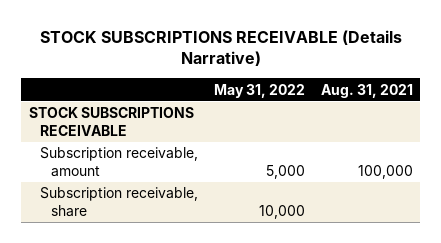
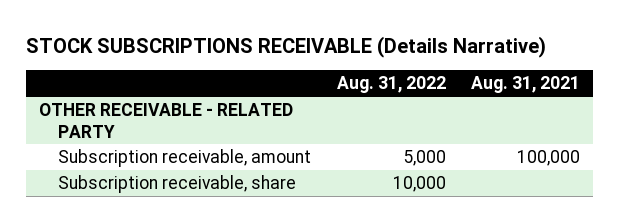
- | May 31, 2022 | Aug. 31, 2021
+ | Aug. 31, 2022 | Aug. 31, 2021
- STOCK SUBSCRIPTIONS RECEIVABLE
+ OTHER RECEIVABLE - RELATED PARTY

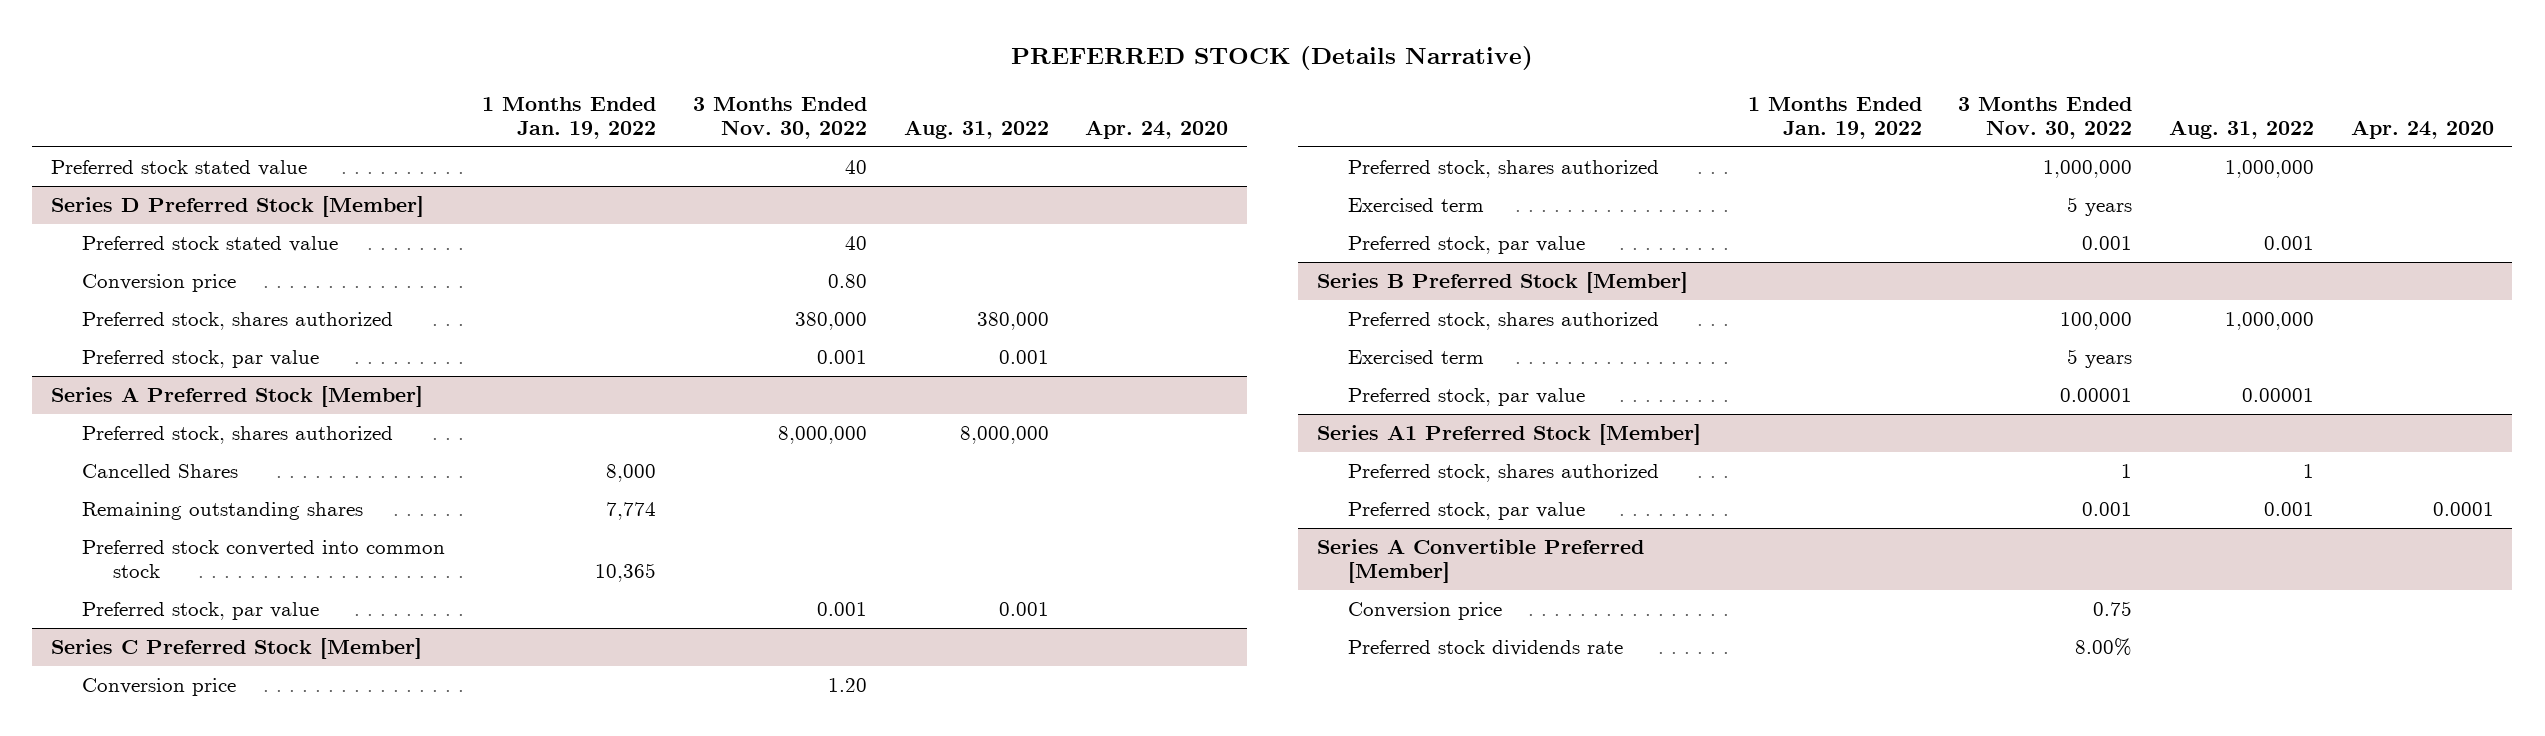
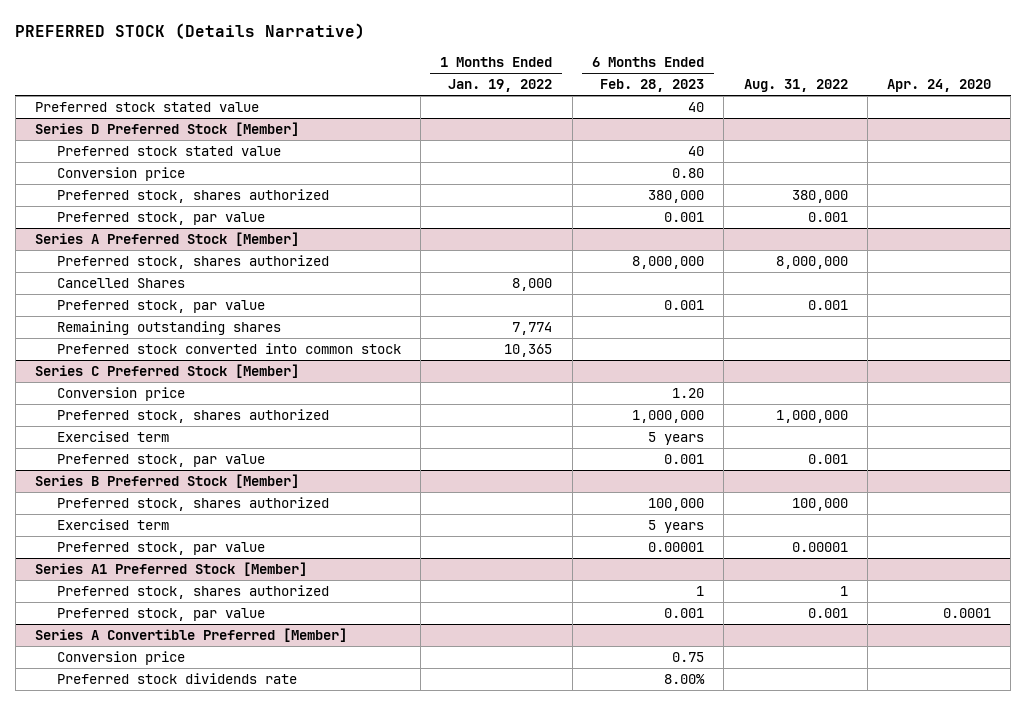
- | 1 Months Ended Jan. 19, 2022 | 3 Months Ended Nov. 30, 2022 | Aug. 31, 2022 | Apr. 24, 2020
+ | 1 Months Ended Jan. 19, 2022 | 6 Months Ended Feb. 28, 2023 | Aug. 31, 2022 | Apr. 24, 2020
@ Series A Preferred Stock [Member]
moved up: Preferred stock, par value | | 0.001 | 0.001 |
@ Series B Preferred Stock [Member]
- Preferred stock, shares authorized | | 100,000 | 1,000,000 |
+ Preferred stock, shares authorized | | 100,000 | 100,000 |

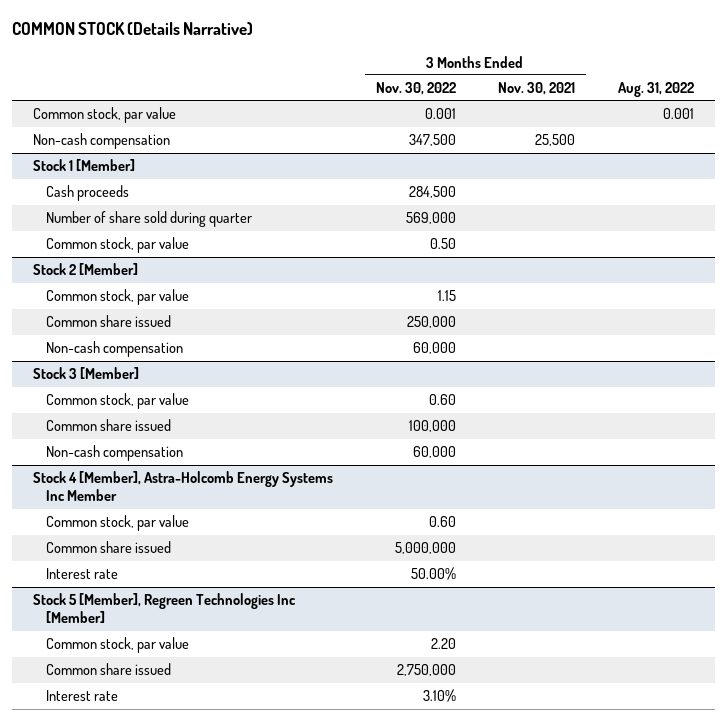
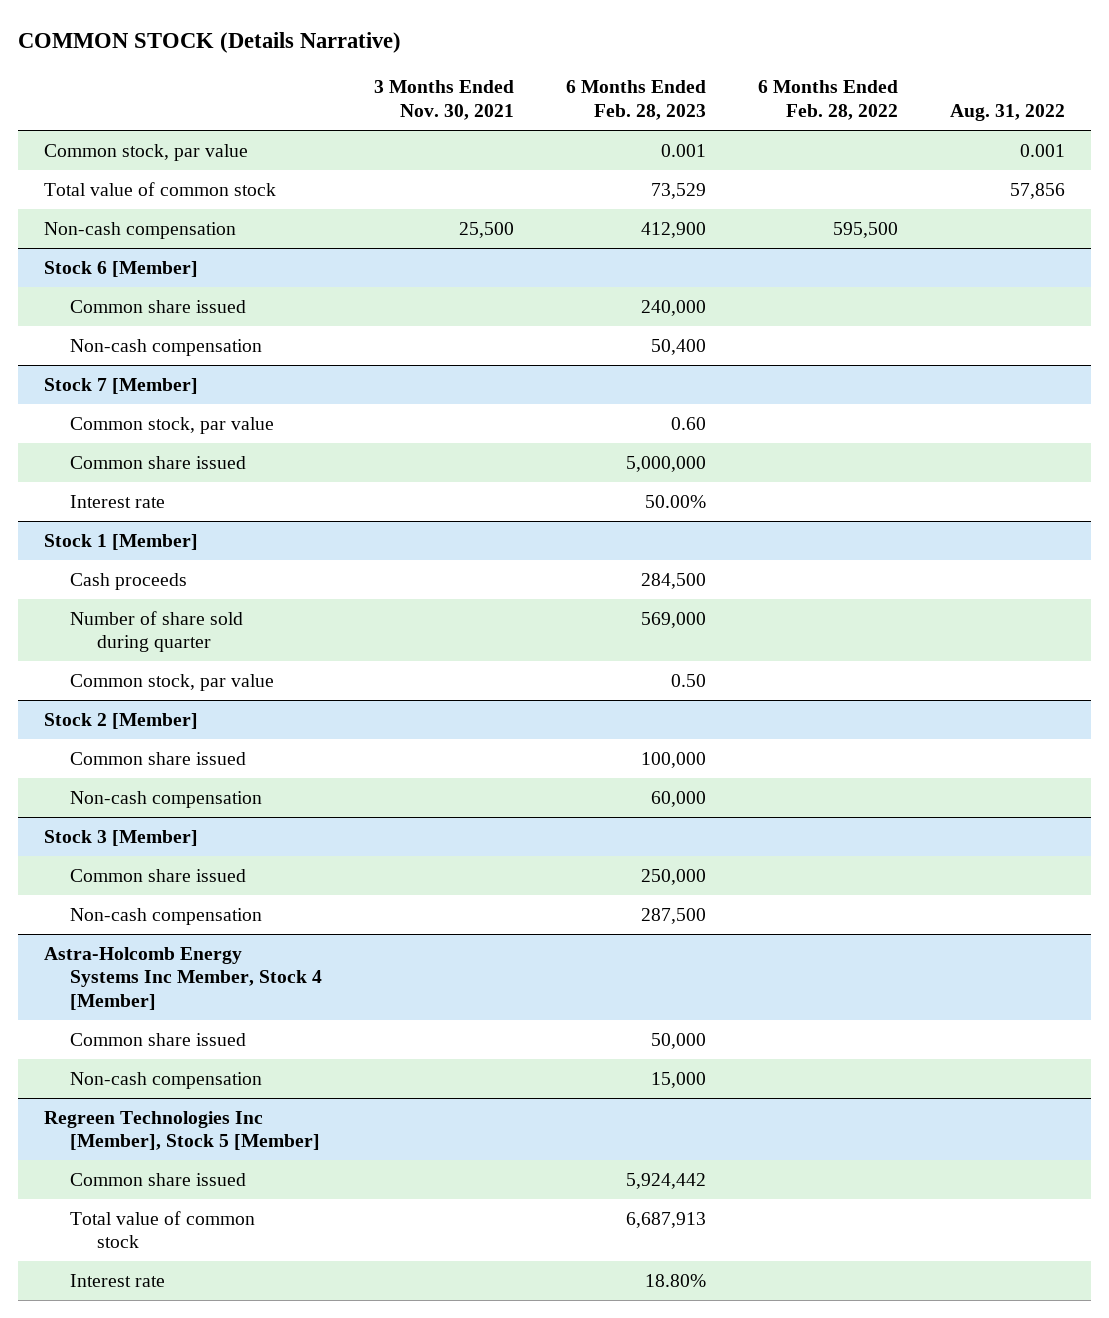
- | 3 Months Ended Nov. 30, 2022 | 3 Months Ended Nov. 30, 2021 | Aug. 31, 2022
+ | 3 Months Ended Nov. 30, 2021 | 6 Months Ended Feb. 28, 2023 | 6 Months Ended Feb. 28, 2022 | Aug. 31, 2022
+ Total value of common stock | | 73,529 | | 57,856
+ Stock 6 [Member]
+ Common share issued | | 240,000 | |
+ Non-cash compensation | | 50,400 | |
+ Stock 7 [Member]
+ Common stock, par value | | 0.60 | |
+ Common share issued | | 5,000,000 | |
+ Interest rate | | 50.00% | |
@ Stock 2 [Member]
- Common stock, par value | 1.15 | |
@ Stock 3 [Member]
- Common stock, par value | 0.60 | |
- Stock 4 [Member], Astra-Holcomb Energy Systems Inc Member
- Common stock, par value | 0.60 | |
+ Astra-Holcomb Energy Systems Inc Member, Stock 4 [Member]
- Interest rate | 50.00% | |
- Stock 5 [Member], Regreen Technologies Inc [Member]
- Common stock, par value | 2.20 | |
+ Non-cash compensation | | 15,000 | |
+ Regreen Technologies Inc [Member], Stock 5 [Member]
+ Total value of common stock | | 6,687,913 | |

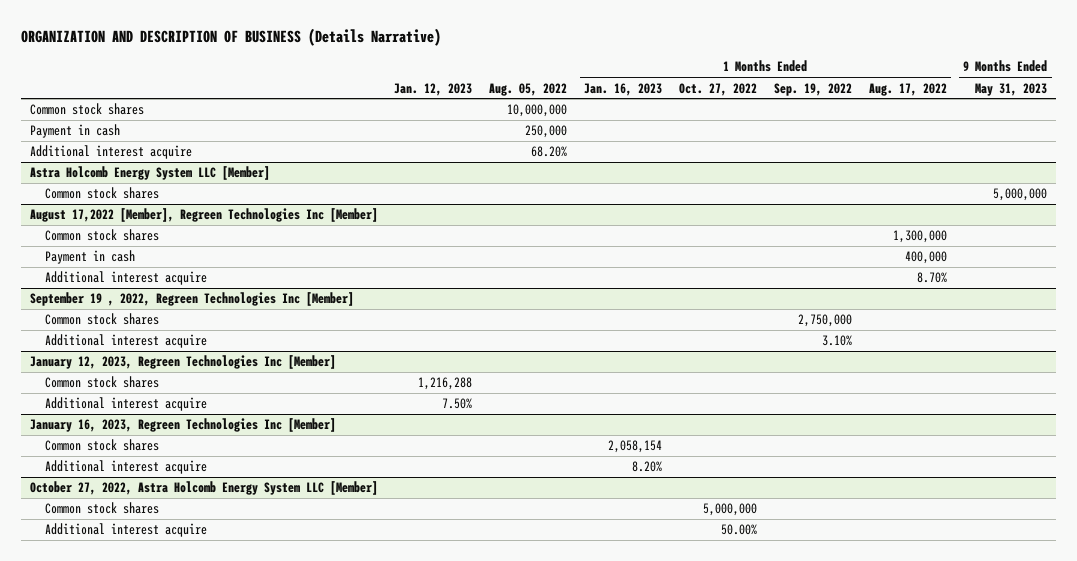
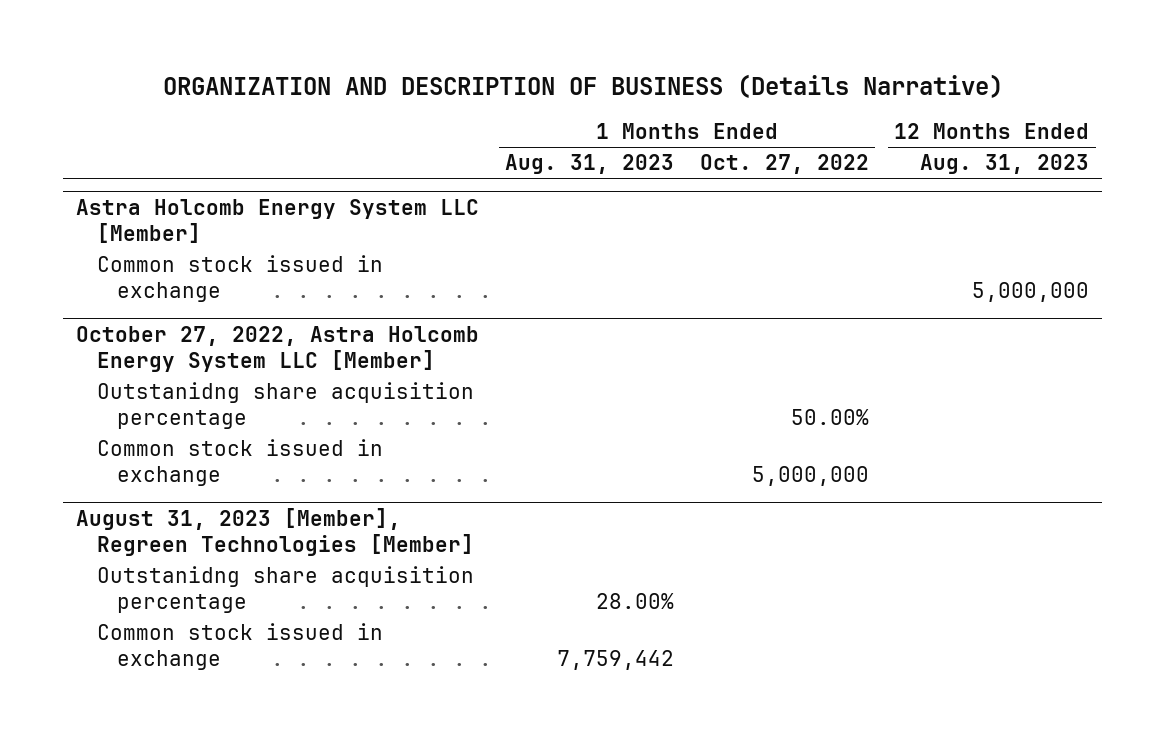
- | Jan. 12, 2023 | Aug. 05, 2022 | 1 Months Ended Jan. 16, 2023 | 1 Months Ended Oct. 27, 2022 | 1 Months Ended Sep. 19, 2022 | 1 Months Ended Aug. 17, 2022 | 9 Months Ended May 31, 2023
+ | 1 Months Ended Aug. 31, 2023 | 1 Months Ended Oct. 27, 2022 | 12 Months Ended Aug. 31, 2023
- Common stock shares | | 10,000,000 | | | | |
- Payment in cash | | 250,000 | | | | |
- Additional interest acquire | | 68.20% | | | | |
@ Astra Holcomb Energy System LLC [Member]
- Common stock shares | | | | | | | 5,000,000
- August 17,2022 [Member], Regreen Technologies Inc [Member]
- Common stock shares | | | | | | 1,300,000 |
- Payment in cash | | | | | | 400,000 |
- Additional interest acquire | | | | | | 8.70% |
- September 19 , 2022, Regreen Technologies Inc [Member]
- Common stock shares | | | | | 2,750,000 | |
- Additional interest acquire | | | | | 3.10% | |
- January 12, 2023, Regreen Technologies Inc [Member]
- Common stock shares | 1,216,288 | | | | | |
- Additional interest acquire | 7.50% | | | | | |
- January 16, 2023, Regreen Technologies Inc [Member]
- Common stock shares | | | 2,058,154 | | | |
- Additional interest acquire | | | 8.20% | | | |
@ Astra Holcomb Energy System LLC [Member]
+ Common stock issued in exchange | | | 5,000,000
@ October 27, 2022, Astra Holcomb Energy System LLC [Member]
- Common stock shares | | | | 5,000,000 | | |
- Additional interest acquire | | | | 50.00% | | |
+ Outstanidng share acquisition percentage | | 50.00% |
+ Common stock issued in exchange | | 5,000,000 |
+ August 31, 2023 [Member], Regreen Technologies [Member]
+ Outstanidng share acquisition percentage | 28.00% | |
+ Common stock issued in exchange | 7,759,442 | |

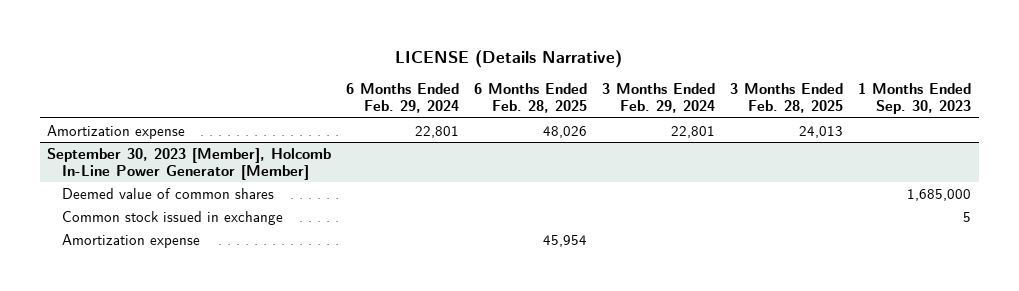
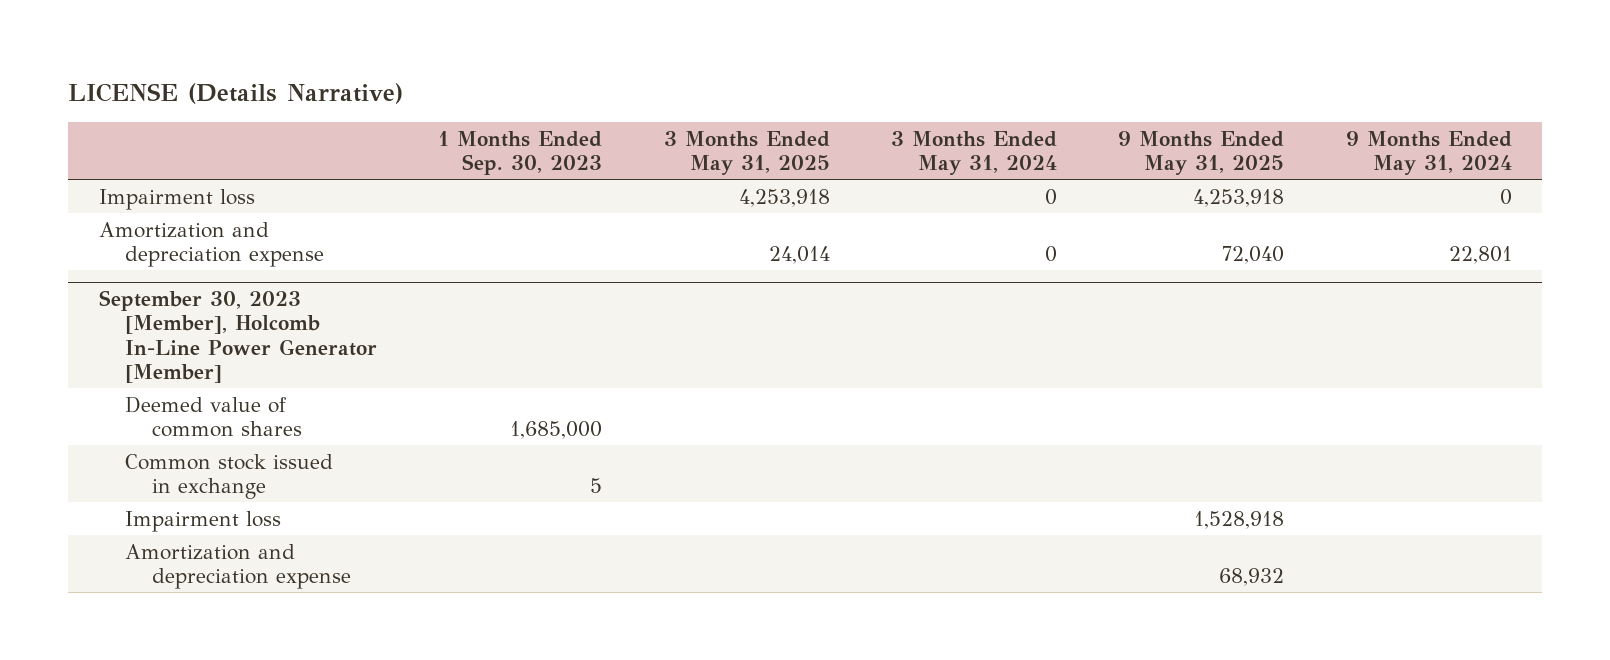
- | 6 Months Ended Feb. 29, 2024 | 6 Months Ended Feb. 28, 2025 | 3 Months Ended Feb. 29, 2024 | 3 Months Ended Feb. 28, 2025 | 1 Months Ended Sep. 30, 2023
+ | 1 Months Ended Sep. 30, 2023 | 3 Months Ended May 31, 2025 | 3 Months Ended May 31, 2024 | 9 Months Ended May 31, 2025 | 9 Months Ended May 31, 2024
- Amortization expense | 22,801 | 48,026 | 22,801 | 24,013 |
+ Impairment loss | | 4,253,918 | 0 | 4,253,918 | 0
+ Amortization and depreciation expense | | 24,014 | 0 | 72,040 | 22,801
@ September 30, 2023 [Member], Holcomb In-Line Power Generator [Member]
- Amortization expense | | 45,954 | | |
+ Impairment loss | | | | 1,528,918 |
+ Amortization and depreciation expense | | | | 68,932 |

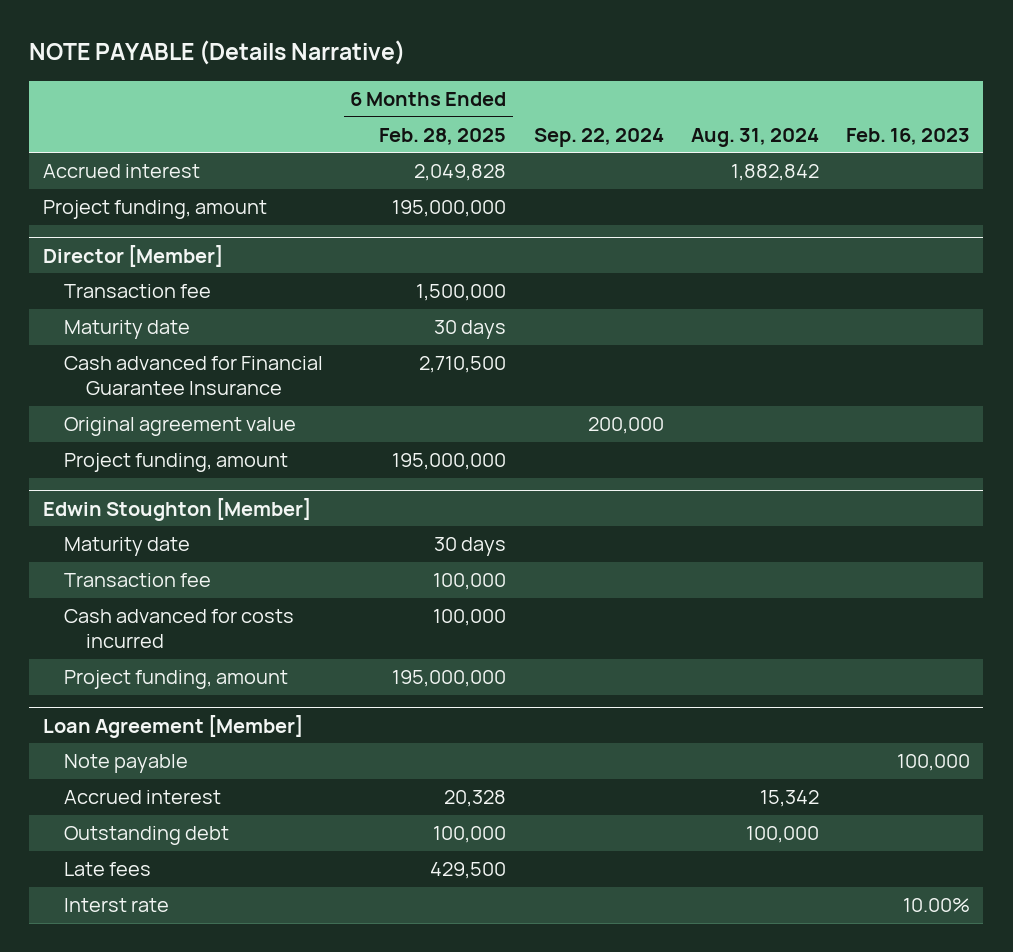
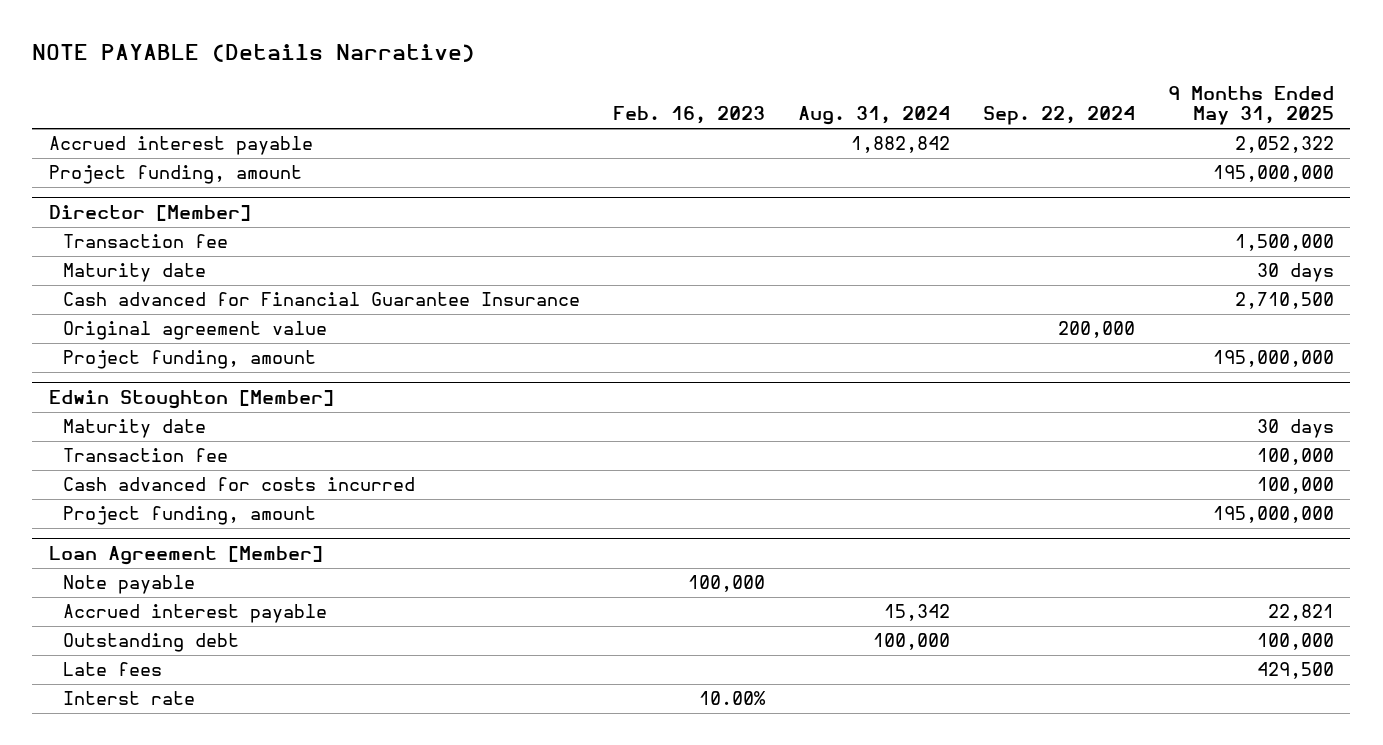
- | 6 Months Ended Feb. 28, 2025 | Sep. 22, 2024 | Aug. 31, 2024 | Feb. 16, 2023
+ | Feb. 16, 2023 | Aug. 31, 2024 | Sep. 22, 2024 | 9 Months Ended May 31, 2025
- Accrued interest | 2,049,828 | | 1,882,842 |
+ Accrued interest payable | | 1,882,842 | | 2,052,322
@ Loan Agreement [Member]
- Accrued interest | 20,328 | | 15,342 |
+ Accrued interest payable | | 15,342 | | 22,821

